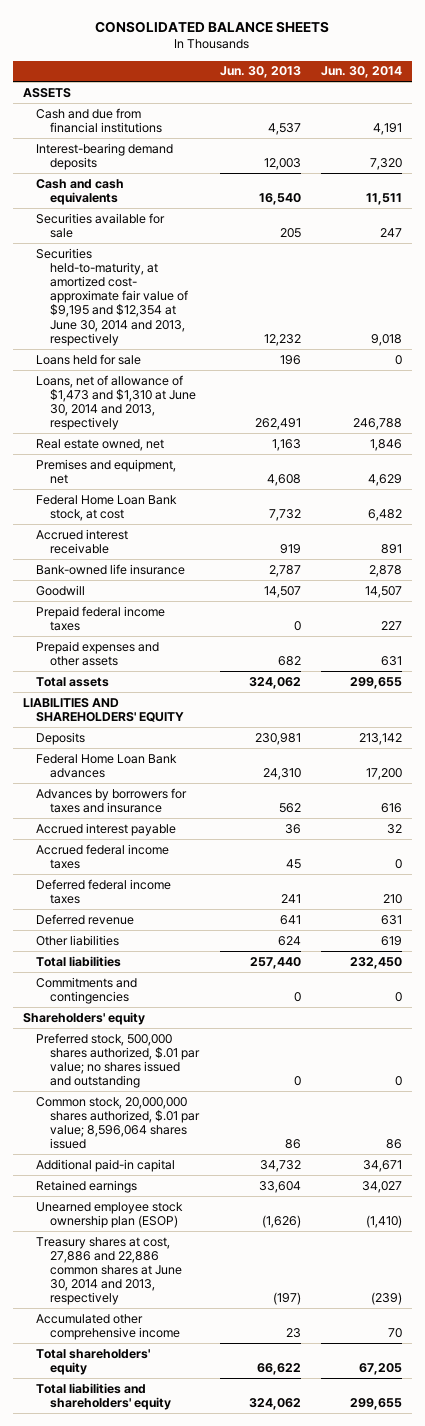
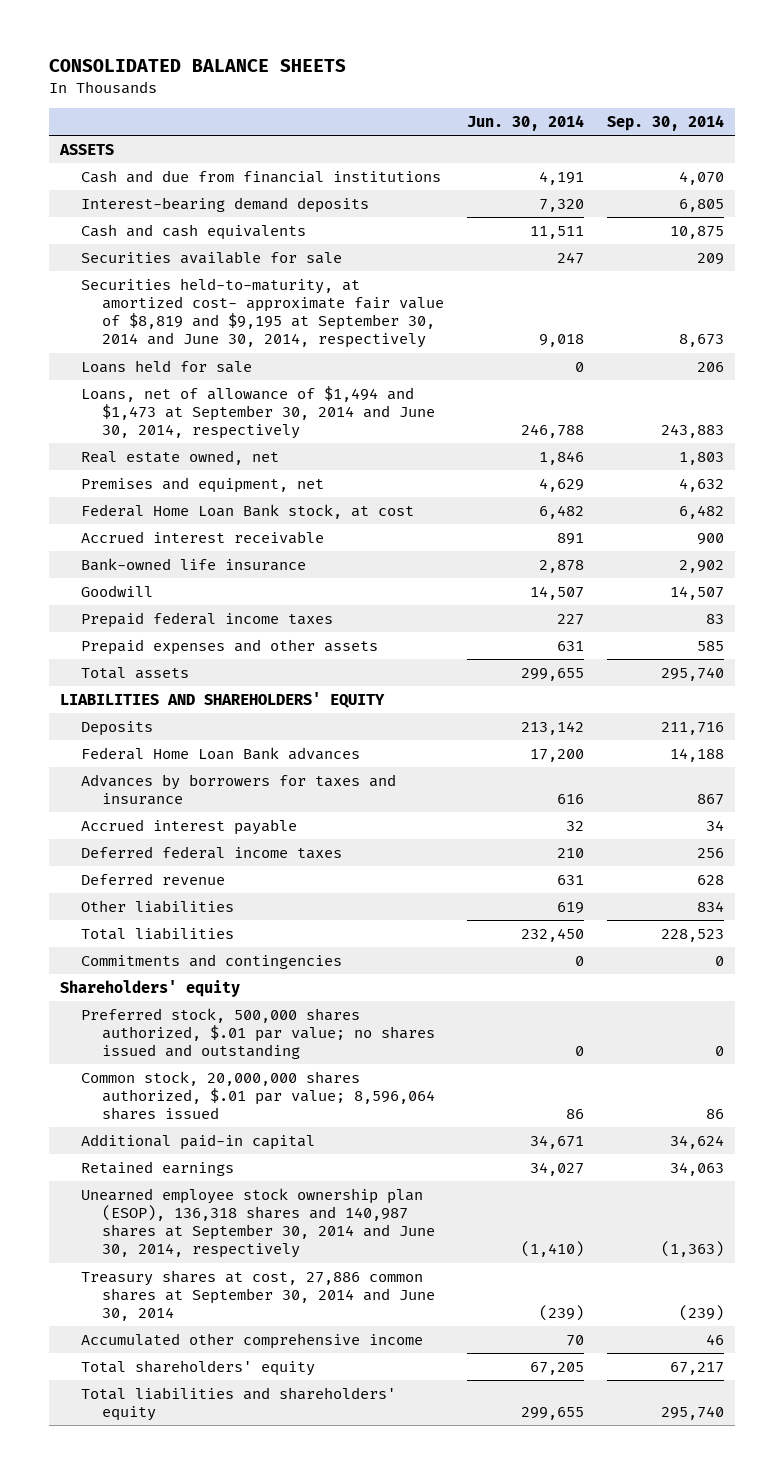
- | Jun. 30, 2013 | Jun. 30, 2014
+ | Jun. 30, 2014 | Sep. 30, 2014
- Securities held-to-maturity, at amortized cost- approximate fair value of $9,195 and $12,354 at June 30, 2014 and 2013, respectively | 12,232 | 9,018
+ Securities held-to-maturity, at amortized cost- approximate fair value of $8,819 and $9,195 at September 30, 2014 and June 30, 2014, respectively | 9,018 | 8,673
- Loans, net of allowance of $1,473 and $1,310 at June 30, 2014 and 2013, respectively | 262,491 | 246,788
+ Loans, net of allowance of $1,494 and $1,473 at September 30, 2014 and June 30, 2014, respectively | 246,788 | 243,883
- Accrued federal income taxes | 45 | 0
- Unearned employee stock ownership plan (ESOP) | (1,626) | (1,410)
- Treasury shares at cost, 27,886 and 22,886 common shares at June 30, 2014 and 2013, respectively | (197) | (239)
+ Unearned employee stock ownership plan (ESOP), 136,318 shares and 140,987 shares at September 30, 2014 and June 30, 2014, respectively | (1,410) | (1,363)
+ Treasury shares at cost, 27,886 common shares at September 30, 2014 and June 30, 2014 | (239) | (239)

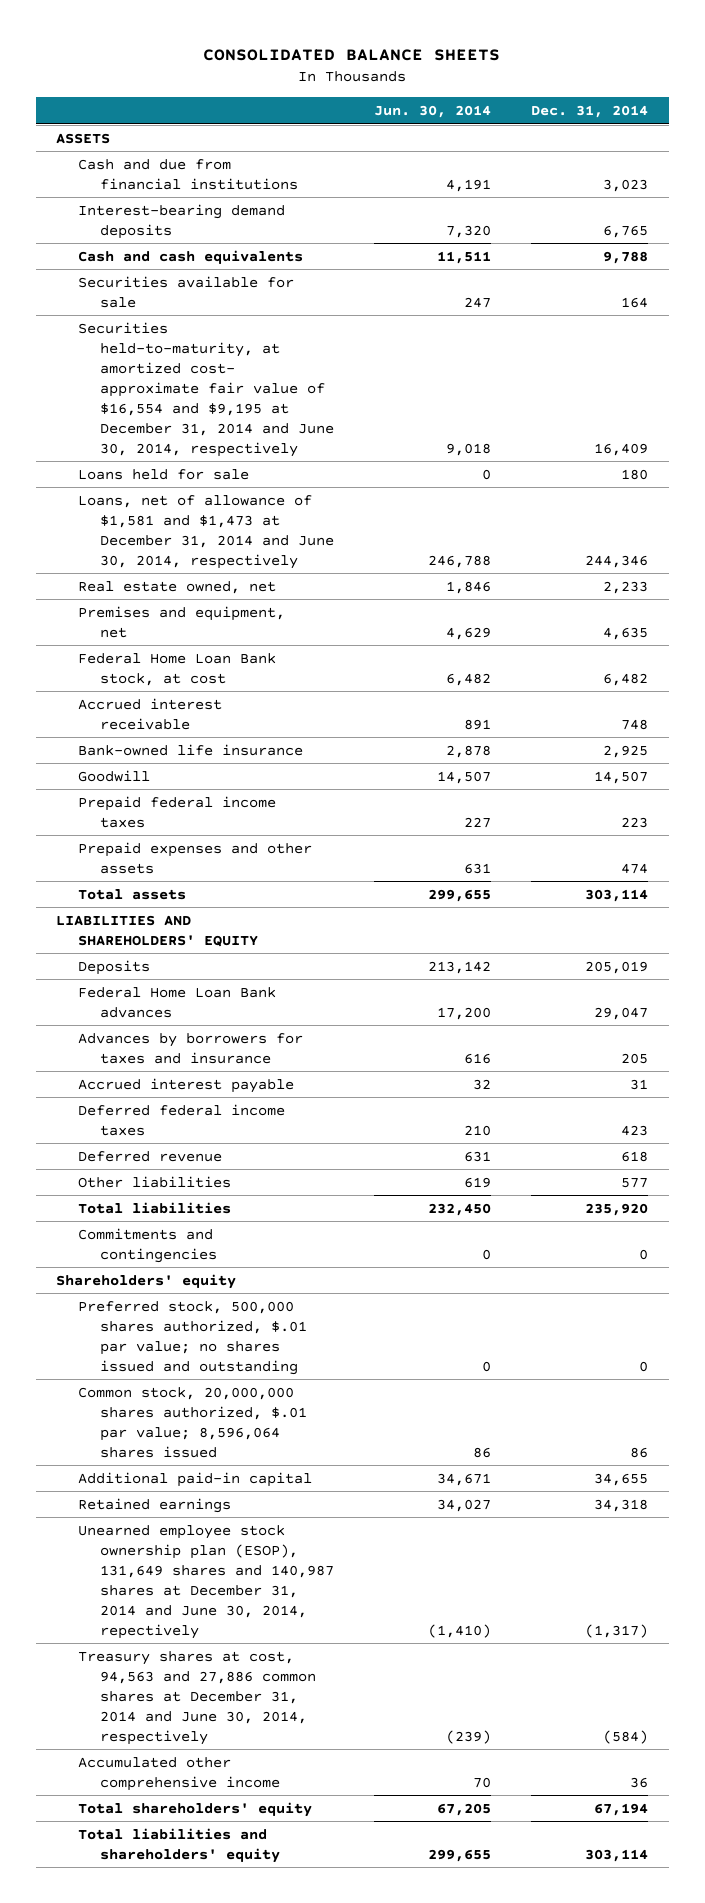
- | Jun. 30, 2014 | Sep. 30, 2014
+ | Jun. 30, 2014 | Dec. 31, 2014
- Securities held-to-maturity, at amortized cost- approximate fair value of $8,819 and $9,195 at September 30, 2014 and June 30, 2014, respectively | 9,018 | 8,673
+ Securities held-to-maturity, at amortized cost- approximate fair value of $16,554 and $9,195 at December 31, 2014 and June 30, 2014, respectively | 9,018 | 16,409
- Loans, net of allowance of $1,494 and $1,473 at September 30, 2014 and June 30, 2014, respectively | 246,788 | 243,883
+ Loans, net of allowance of $1,581 and $1,473 at December 31, 2014 and June 30, 2014, respectively | 246,788 | 244,346
- Unearned employee stock ownership plan (ESOP), 136,318 shares and 140,987 shares at September 30, 2014 and June 30, 2014, respectively | (1,410) | (1,363)
- Treasury shares at cost, 27,886 common shares at September 30, 2014 and June 30, 2014 | (239) | (239)
+ Unearned employee stock ownership plan (ESOP), 131,649 shares and 140,987 shares at December 31, 2014 and June 30, 2014, repectively | (1,410) | (1,317)
+ Treasury shares at cost, 94,563 and 27,886 common shares at December 31, 2014 and June 30, 2014, respectively | (239) | (584)

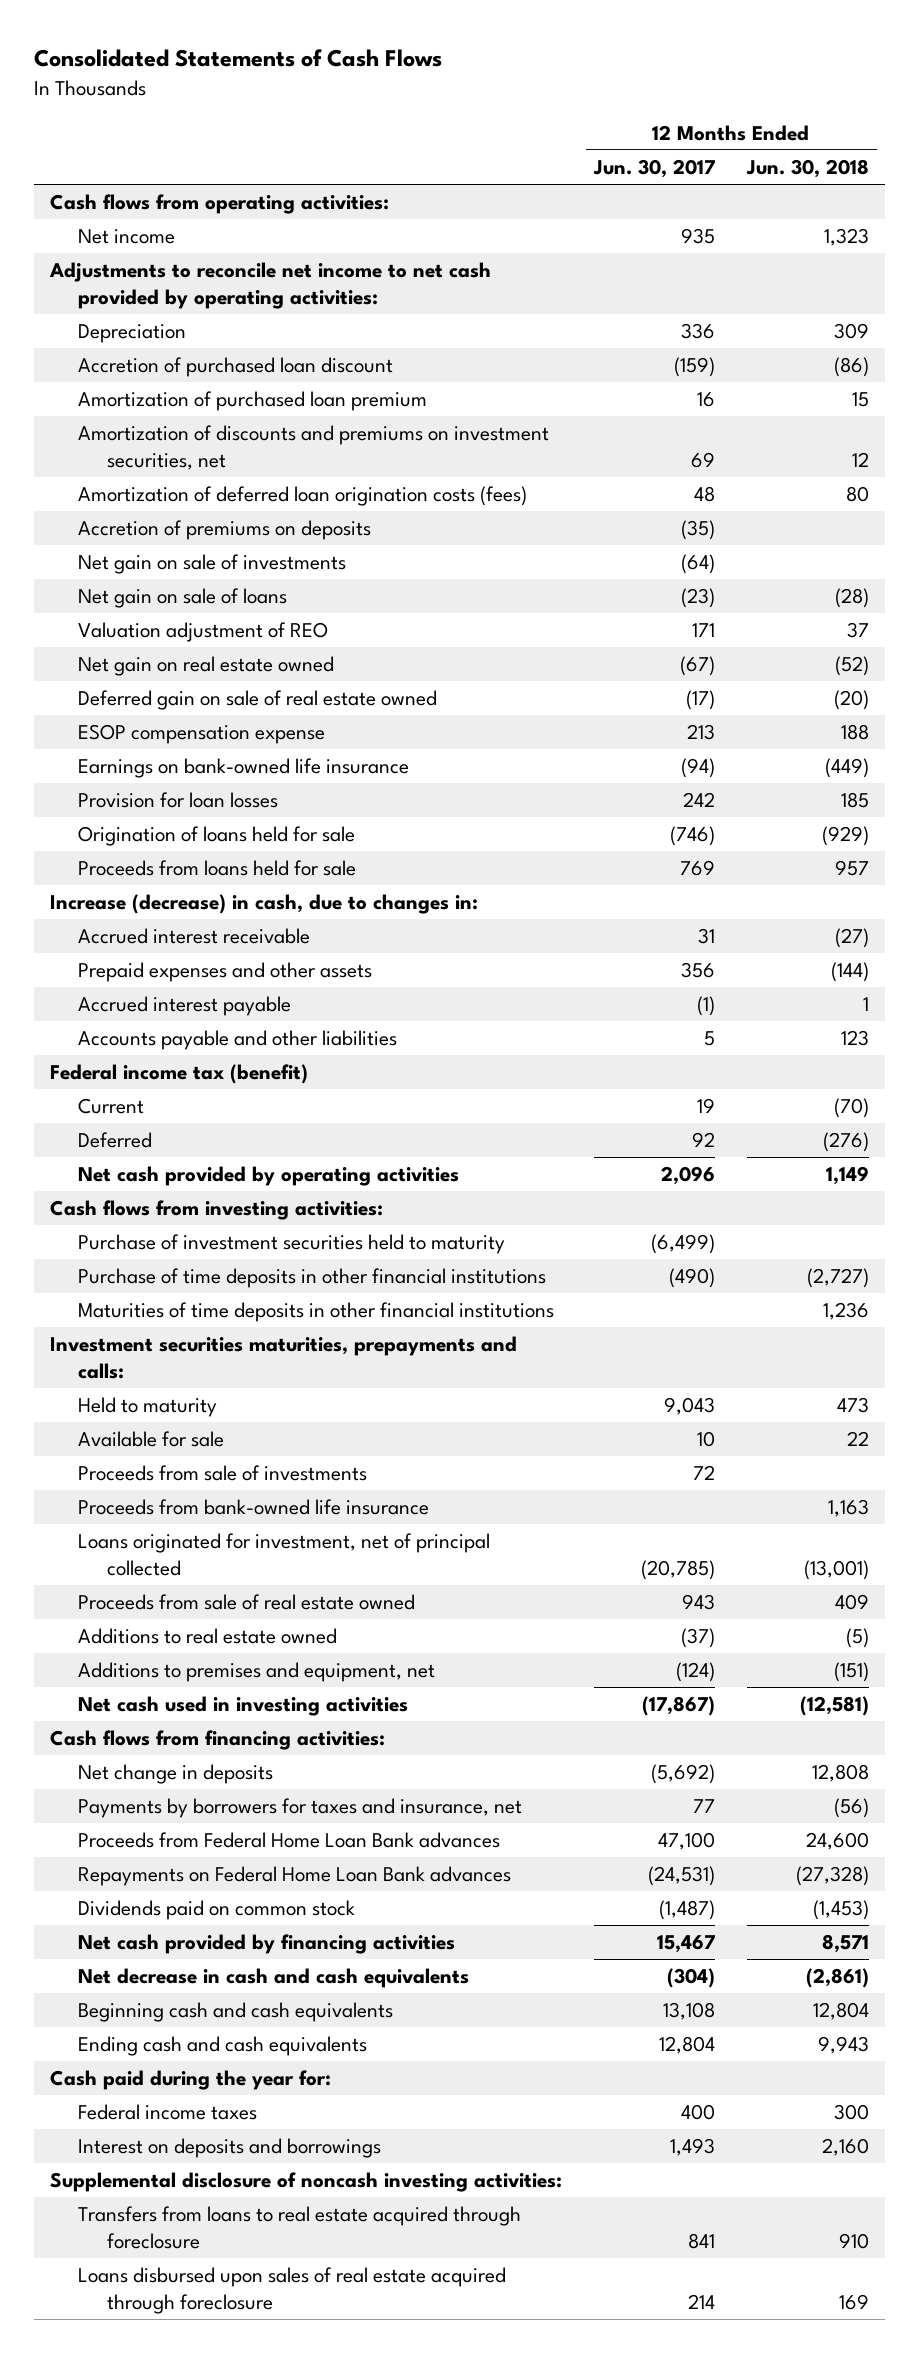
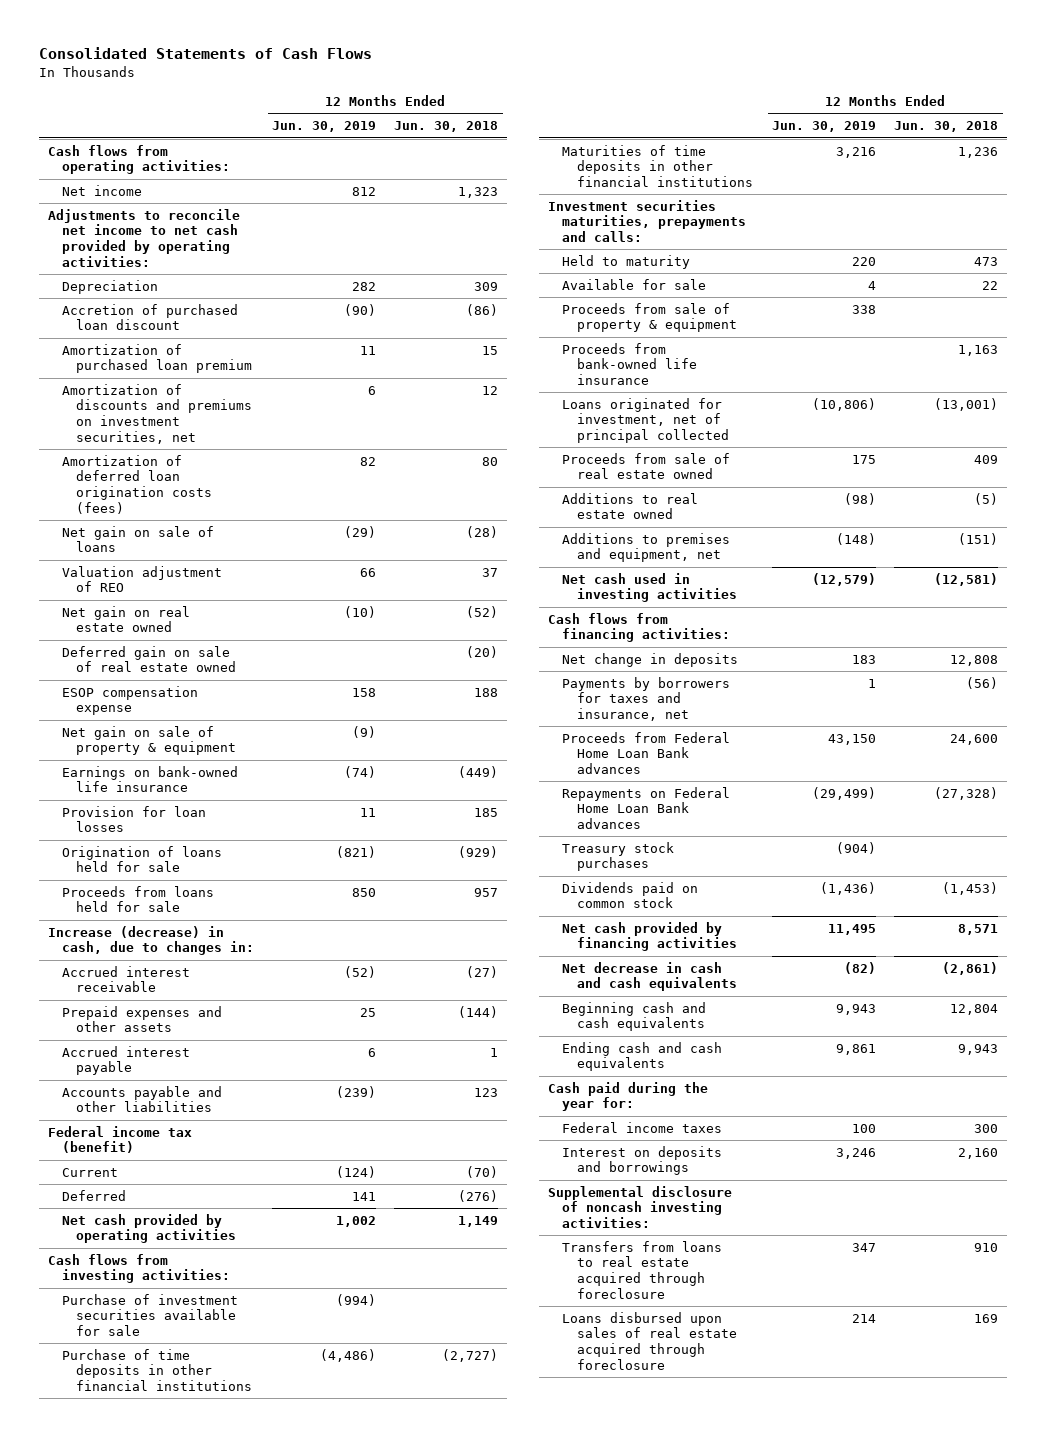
- | 12 Months Ended Jun. 30, 2017 | 12 Months Ended Jun. 30, 2018
+ | 12 Months Ended Jun. 30, 2019 | 12 Months Ended Jun. 30, 2018
- Accretion of premiums on deposits | (35) |
- Net gain on sale of investments | (64) |
+ Net gain on sale of property & equipment | (9) |
- Purchase of investment securities held to maturity | (6,499) |
+ Purchase of investment securities available for sale | (994) |
- Proceeds from sale of investments | 72 |
+ Proceeds from sale of property & equipment | 338 |
+ Treasury stock purchases | (904) |

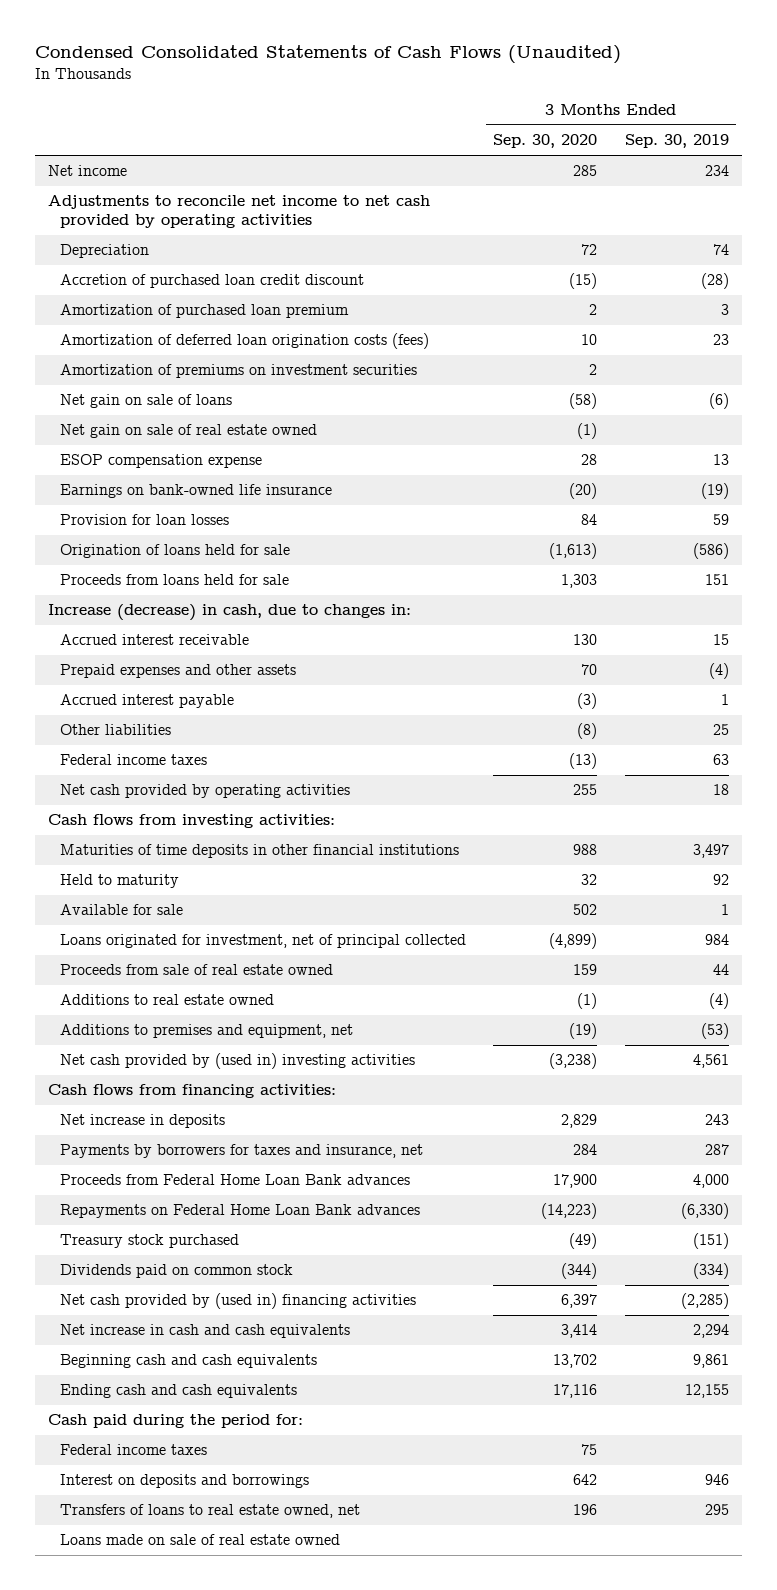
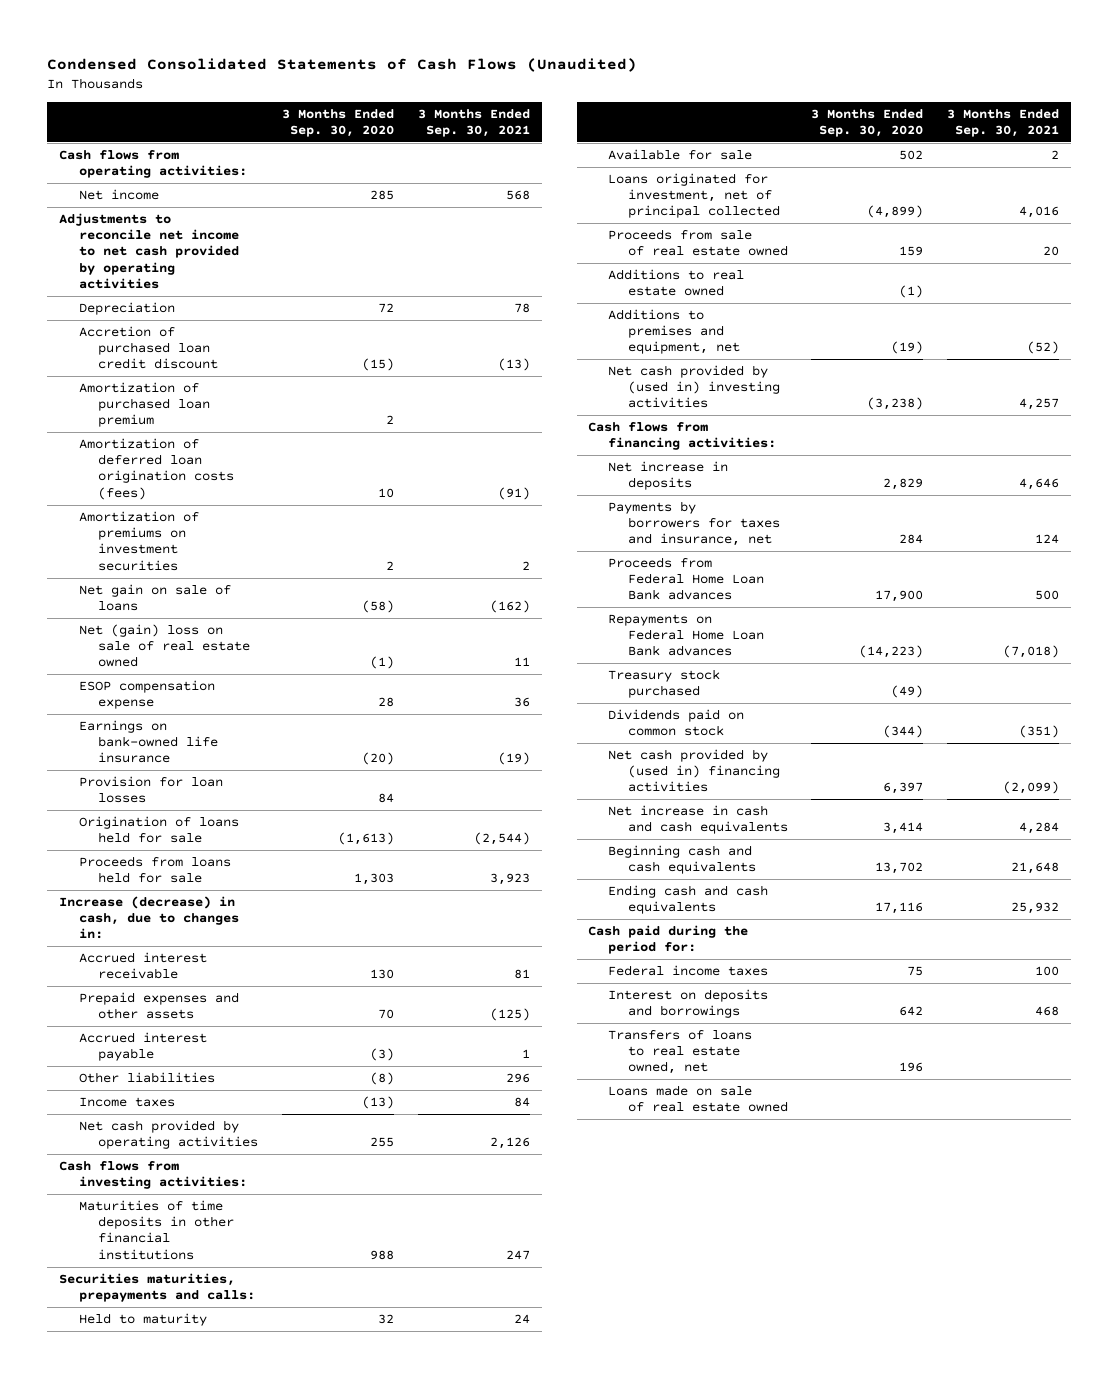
- | 3 Months Ended Sep. 30, 2020 | 3 Months Ended Sep. 30, 2019
+ | 3 Months Ended Sep. 30, 2020 | 3 Months Ended Sep. 30, 2021
+ Cash flows from operating activities:
- Net gain on sale of real estate owned | (1) |
+ Net (gain) loss on sale of real estate owned | (1) | 11
- Federal income taxes | (13) | 63
+ Income taxes | (13) | 84
+ Securities maturities, prepayments and calls:

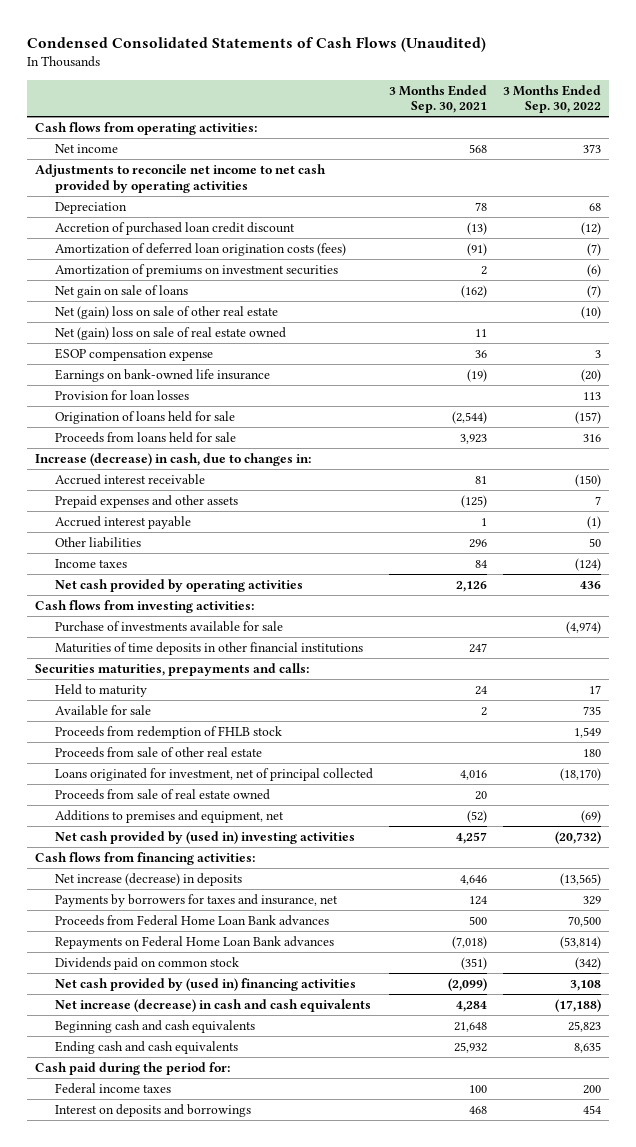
- | 3 Months Ended Sep. 30, 2020 | 3 Months Ended Sep. 30, 2021
+ | 3 Months Ended Sep. 30, 2021 | 3 Months Ended Sep. 30, 2022
- Amortization of purchased loan premium | 2 |
+ Net (gain) loss on sale of other real estate | | (10)
+ Purchase of investments available for sale | | (4,974)
+ Proceeds from redemption of FHLB stock | | 1,549
+ Proceeds from sale of other real estate | | 180
- Additions to real estate owned | (1) |
- Net increase in deposits | 2,829 | 4,646
+ Net increase (decrease) in deposits | 4,646 | (13,565)
- Treasury stock purchased | (49) |
- Net increase in cash and cash equivalents | 3,414 | 4,284
+ Net increase (decrease) in cash and cash equivalents | 4,284 | (17,188)
- Transfers of loans to real estate owned, net | 196 |
- Loans made on sale of real estate owned

